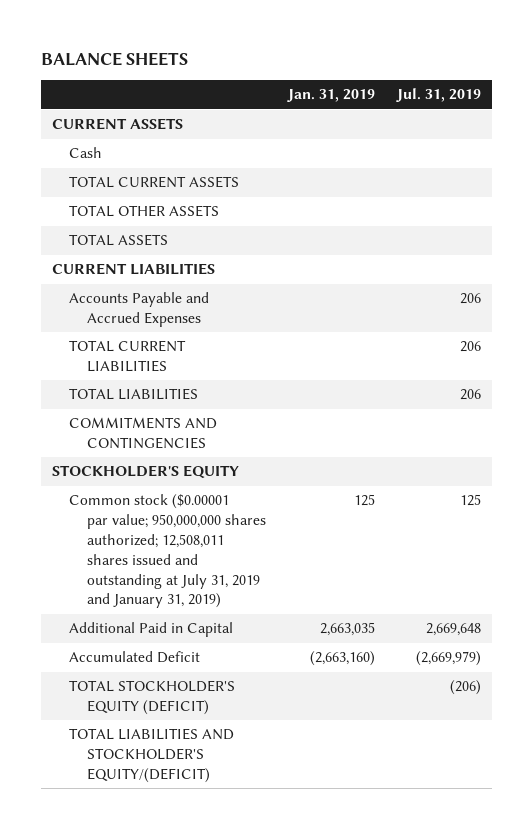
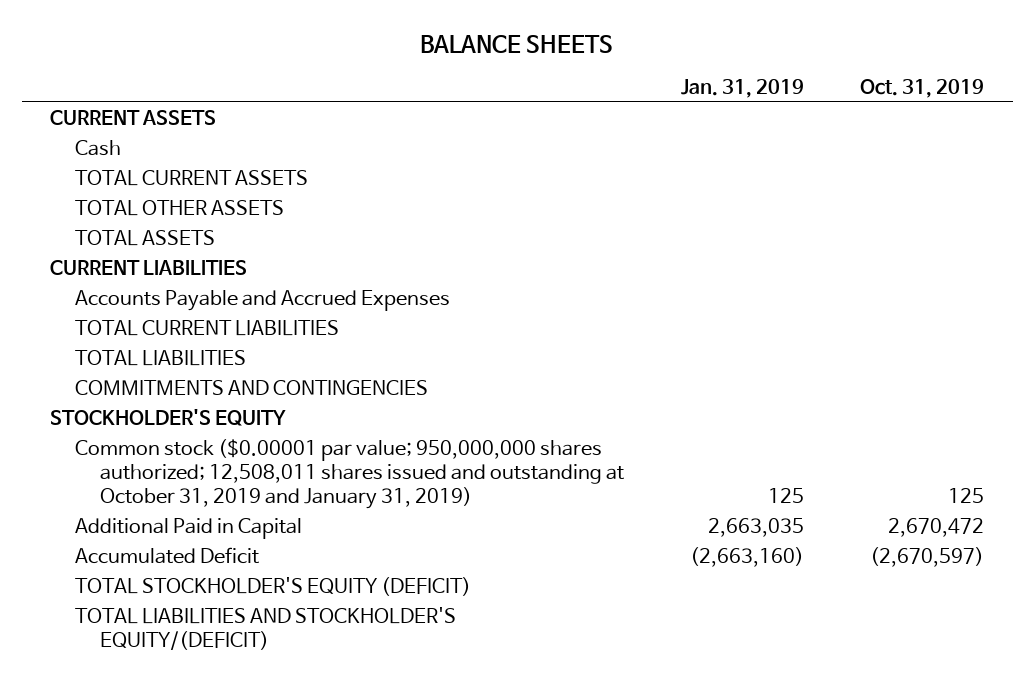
- | Jan. 31, 2019 | Jul. 31, 2019
+ | Jan. 31, 2019 | Oct. 31, 2019
- Common stock ($0.00001 par value; 950,000,000 shares authorized; 12,508,011 shares issued and outstanding at July 31, 2019 and January 31, 2019) | 125 | 125
+ Common stock ($0.00001 par value; 950,000,000 shares authorized; 12,508,011 shares issued and outstanding at October 31, 2019 and January 31, 2019) | 125 | 125

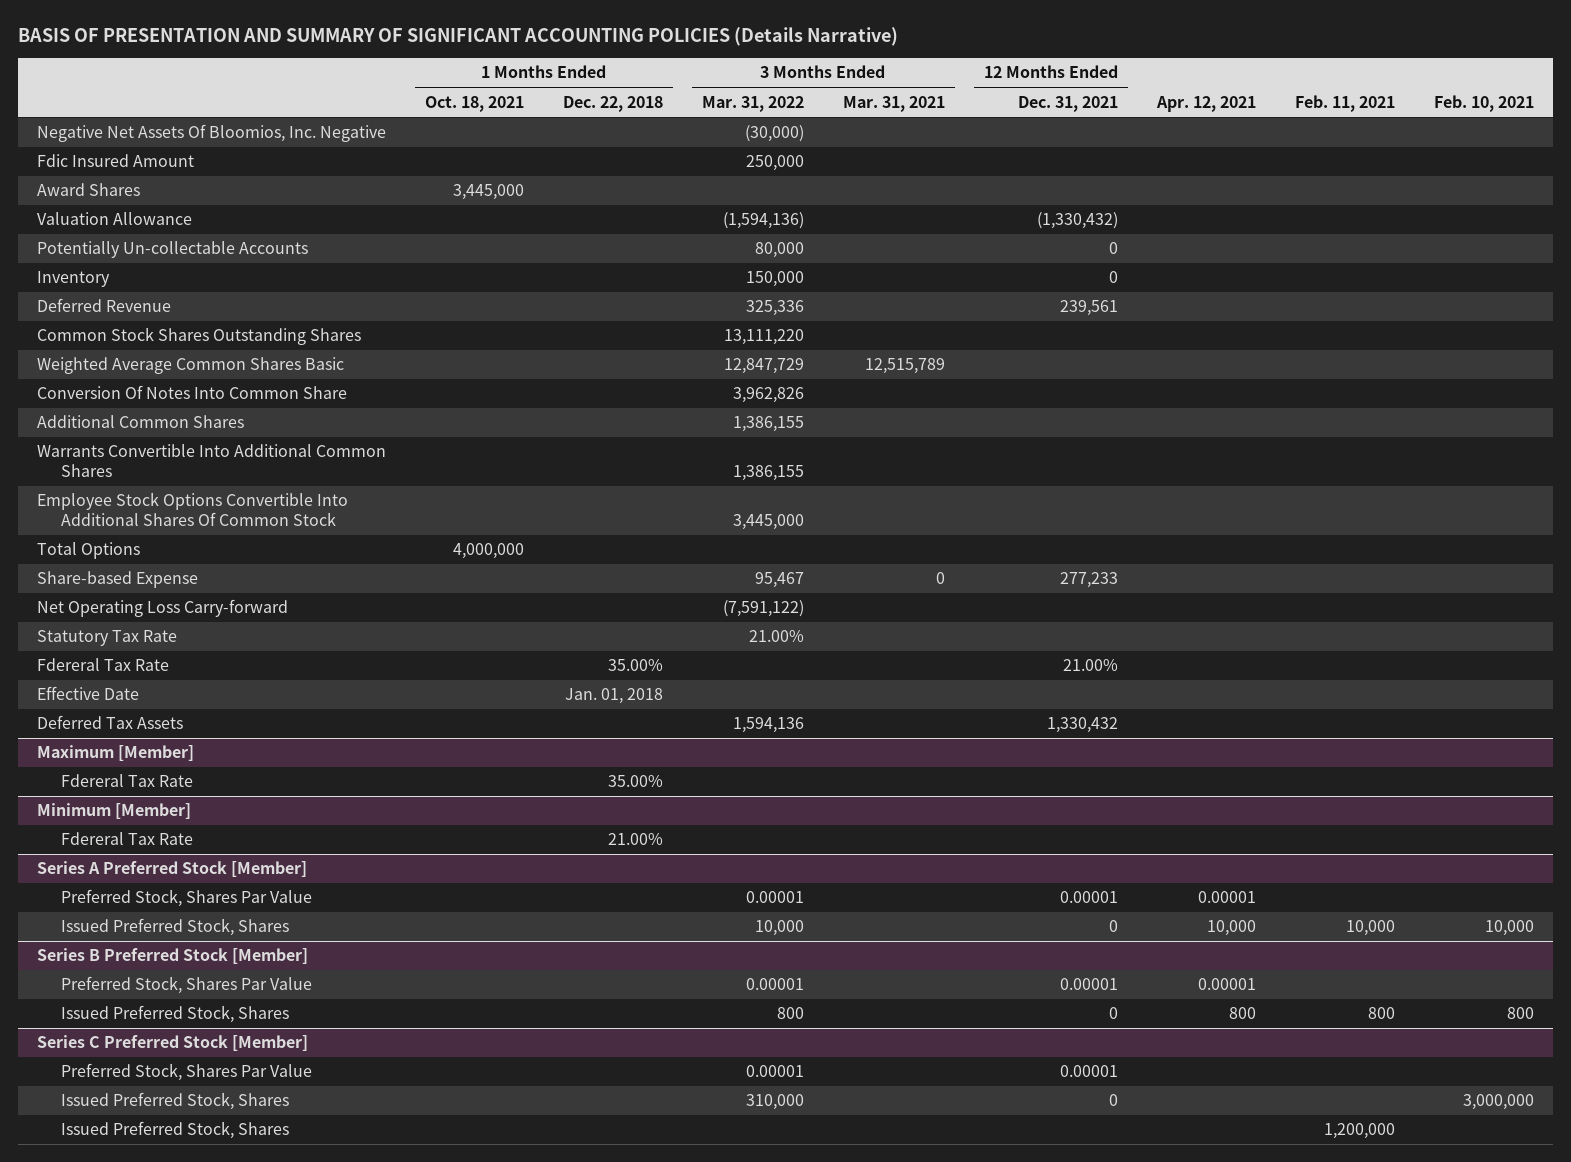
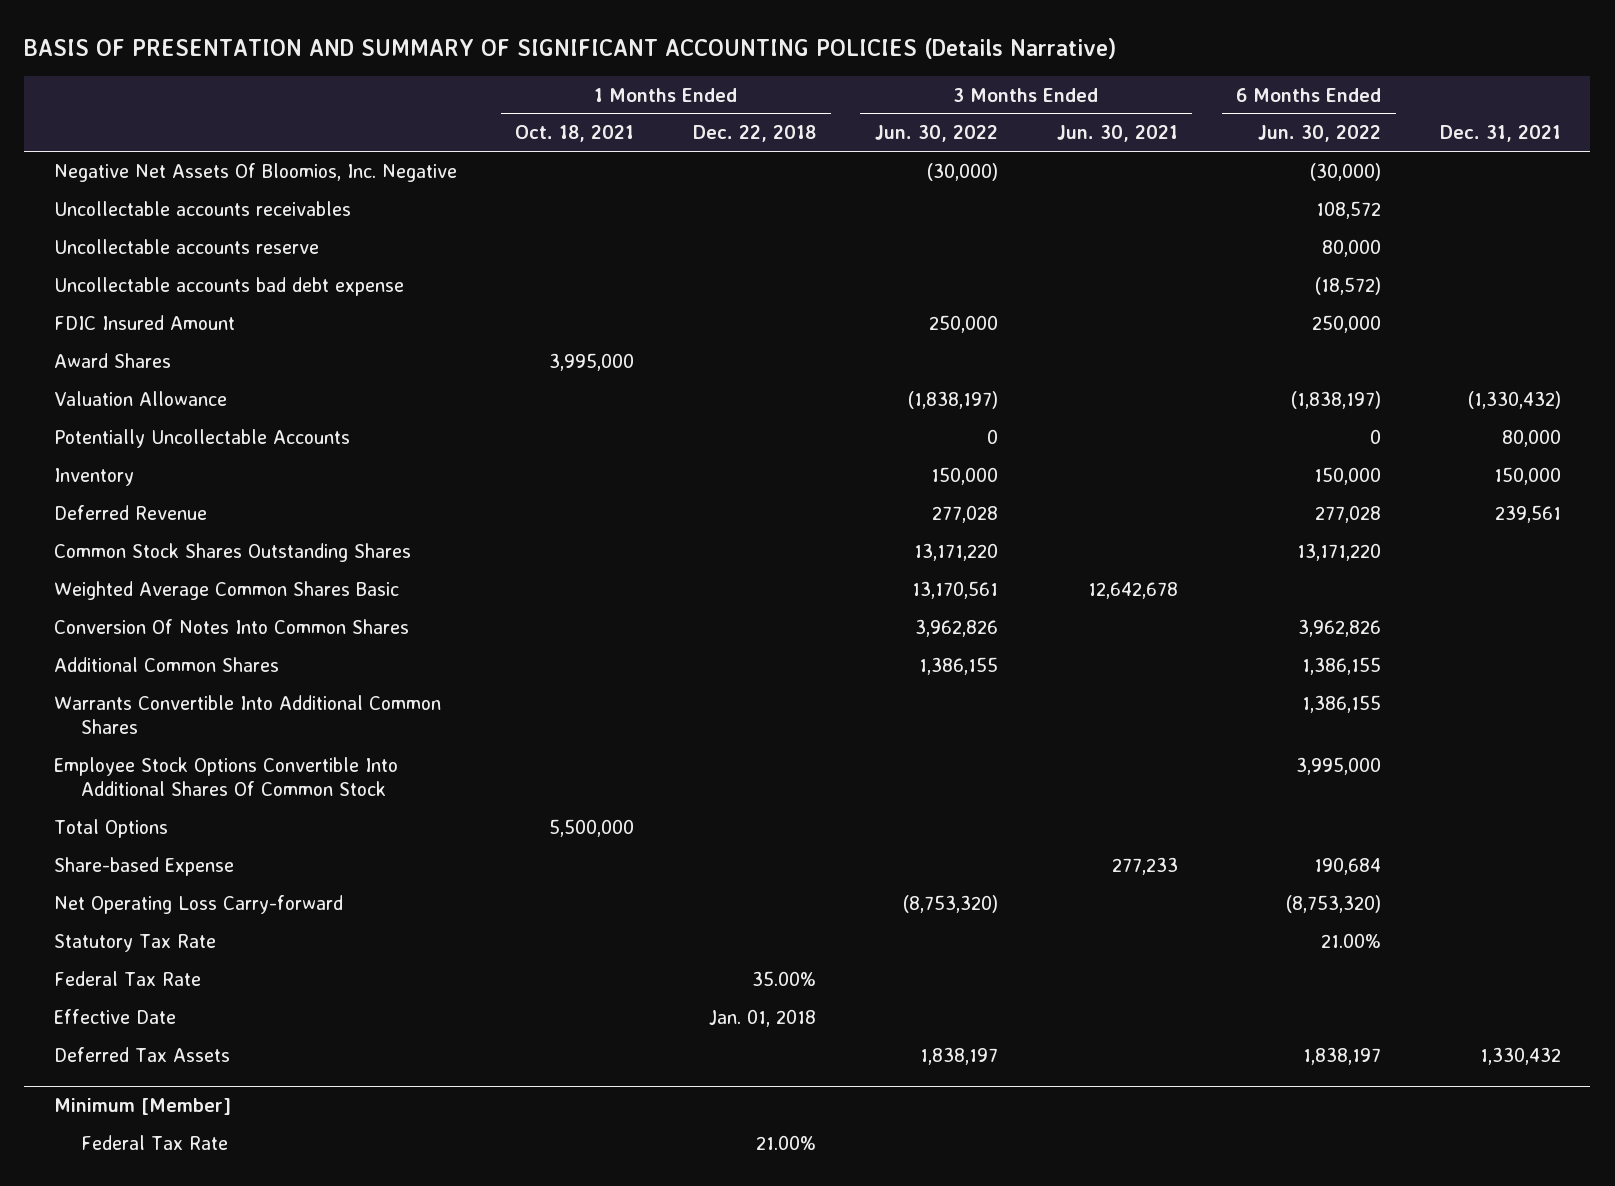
- | 1 Months Ended Oct. 18, 2021 | 1 Months Ended Dec. 22, 2018 | 3 Months Ended Mar. 31, 2022 | 3 Months Ended Mar. 31, 2021 | 12 Months Ended Dec. 31, 2021 | Apr. 12, 2021 | Feb. 11, 2021 | Feb. 10, 2021
+ | 1 Months Ended Oct. 18, 2021 | 1 Months Ended Dec. 22, 2018 | 3 Months Ended Jun. 30, 2022 | 3 Months Ended Jun. 30, 2021 | 6 Months Ended Jun. 30, 2022 | Dec. 31, 2021
- Fdic Insured Amount | | | 250,000 | | | | |
- Award Shares | 3,445,000 | | | | | | |
+ Uncollectable accounts receivables | | | | | 108,572 |
+ Uncollectable accounts reserve | | | | | 80,000 |
+ Uncollectable accounts bad debt expense | | | | | (18,572) |
+ FDIC Insured Amount | | | 250,000 | | 250,000 |
+ Award Shares | 3,995,000 | | | | |
- Potentially Un-collectable Accounts | | | 80,000 | | 0 | | |
+ Potentially Uncollectable Accounts | | | 0 | | 0 | 80,000
- Conversion Of Notes Into Common Share | | | 3,962,826 | | | | |
+ Conversion Of Notes Into Common Shares | | | 3,962,826 | | 3,962,826 |
- Total Options | 4,000,000 | | | | | | |
+ Total Options | 5,500,000 | | | | |
- Fdereral Tax Rate | | 35.00% | | | 21.00% | | |
+ Federal Tax Rate | | 35.00% | | | |
- Maximum [Member]
- Fdereral Tax Rate | | 35.00% | | | | | |
@ Minimum [Member]
- Fdereral Tax Rate | | 21.00% | | | | | |
- Series A Preferred Stock [Member]
- Preferred Stock, Shares Par Value | | | 0.00001 | | 0.00001 | 0.00001 | |
- Issued Preferred Stock, Shares | | | 10,000 | | 0 | 10,000 | 10,000 | 10,000
- Series B Preferred Stock [Member]
- Preferred Stock, Shares Par Value | | | 0.00001 | | 0.00001 | 0.00001 | |
- Issued Preferred Stock, Shares | | | 800 | | 0 | 800 | 800 | 800
- Series C Preferred Stock [Member]
- Preferred Stock, Shares Par Value | | | 0.00001 | | 0.00001 | | |
- Issued Preferred Stock, Shares | | | 310,000 | | 0 | | | 3,000,000
- Issued Preferred Stock, Shares | | | | | | | 1,200,000 |
@ Minimum [Member]
+ Federal Tax Rate | | 21.00% | | | |

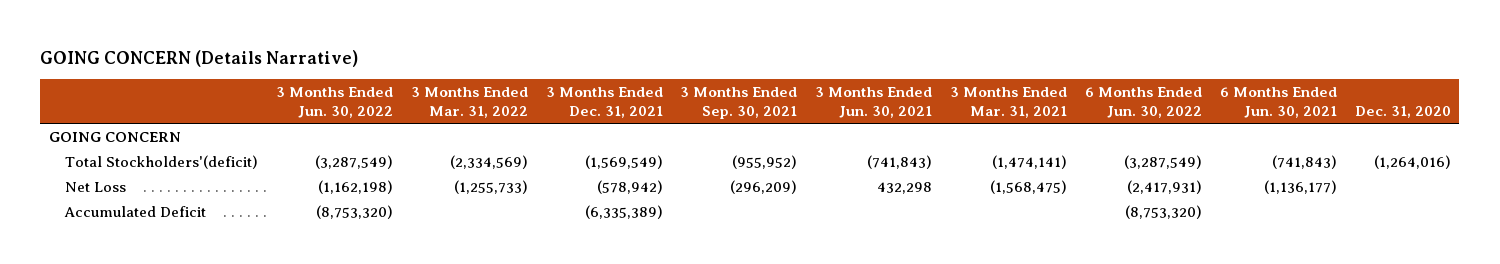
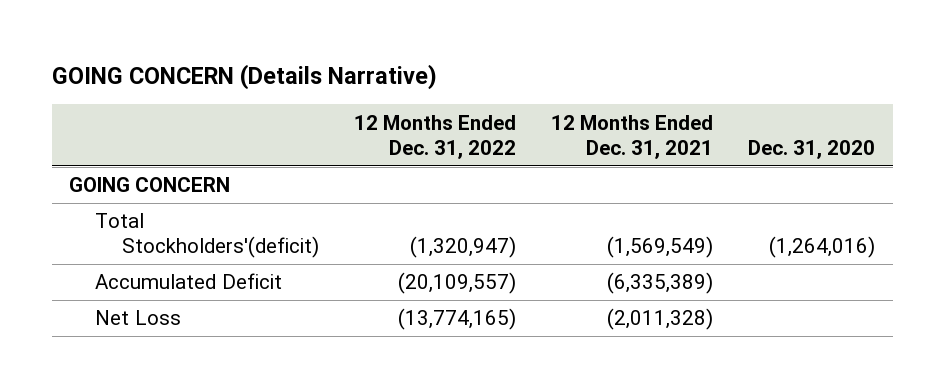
- | 3 Months Ended Jun. 30, 2022 | 3 Months Ended Mar. 31, 2022 | 3 Months Ended Dec. 31, 2021 | 3 Months Ended Sep. 30, 2021 | 3 Months Ended Jun. 30, 2021 | 3 Months Ended Mar. 31, 2021 | 6 Months Ended Jun. 30, 2022 | 6 Months Ended Jun. 30, 2021 | Dec. 31, 2020
+ | 12 Months Ended Dec. 31, 2022 | 12 Months Ended Dec. 31, 2021 | Dec. 31, 2020
moved down: Net Loss | (13,774,165) | (2,011,328) |

